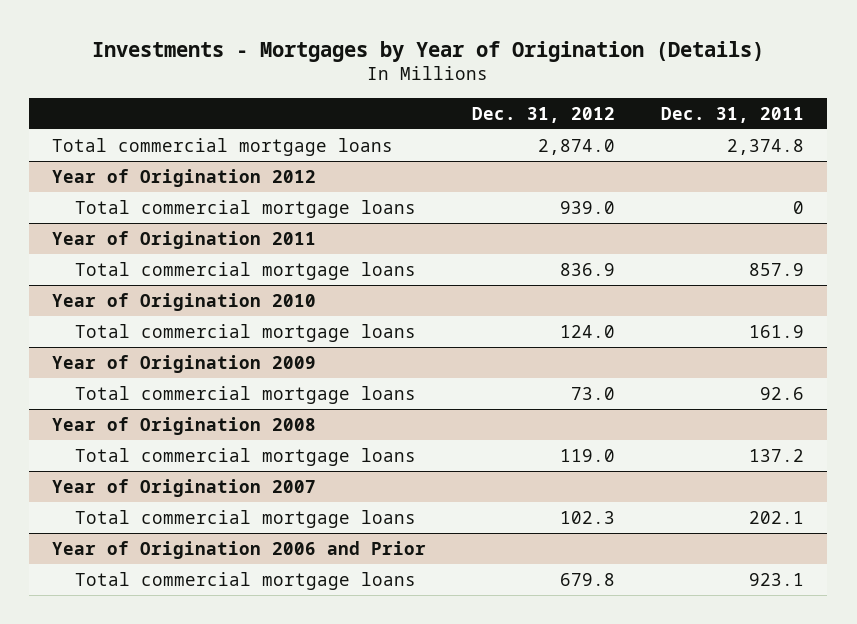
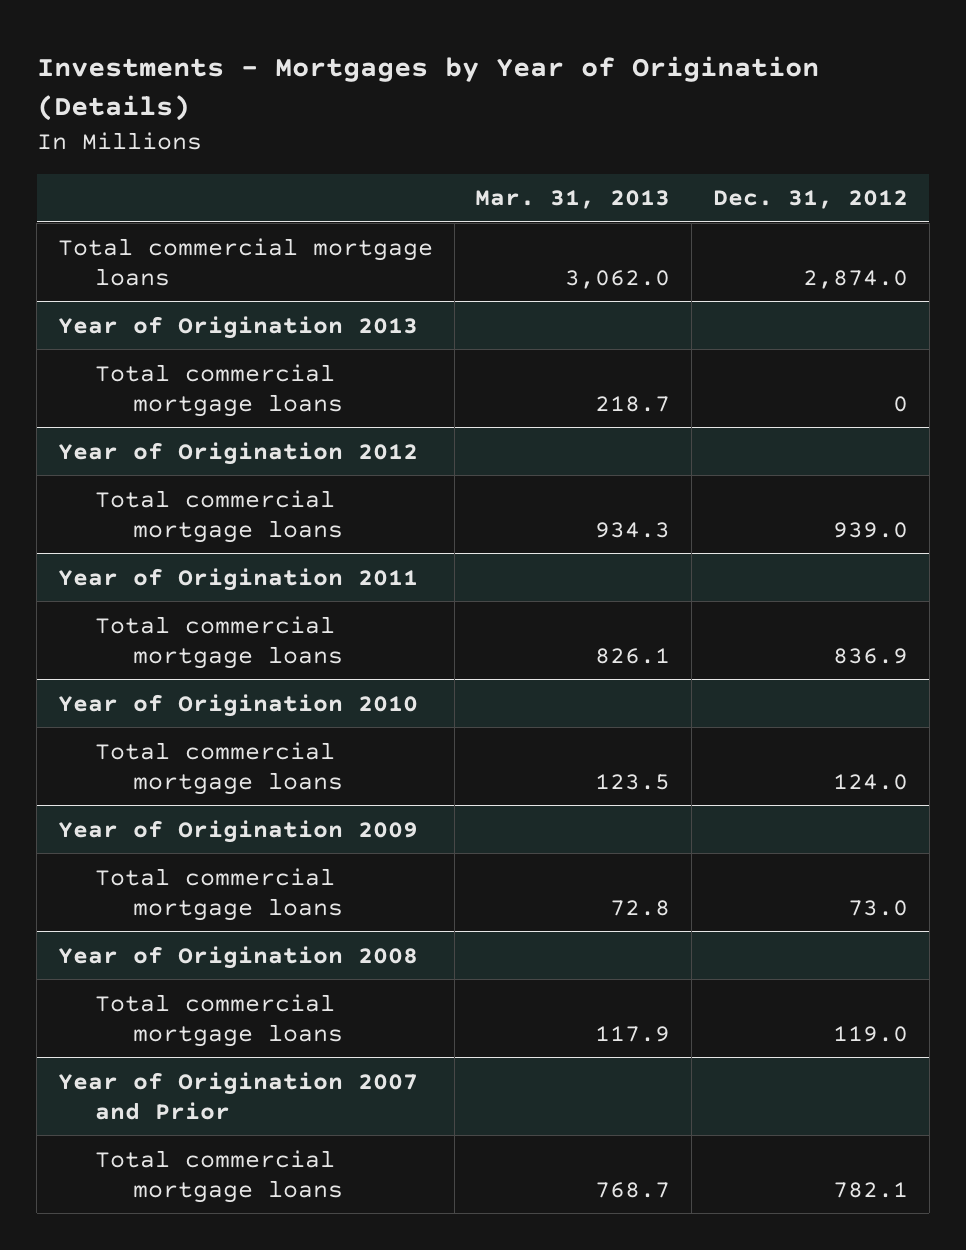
- | Dec. 31, 2012 | Dec. 31, 2011
+ | Mar. 31, 2013 | Dec. 31, 2012
+ Year of Origination 2013
+ Total commercial mortgage loans | 218.7 | 0
- Year of Origination 2007
- Total commercial mortgage loans | 102.3 | 202.1
- Year of Origination 2006 and Prior
- Total commercial mortgage loans | 679.8 | 923.1
+ Year of Origination 2007 and Prior
+ Total commercial mortgage loans | 768.7 | 782.1

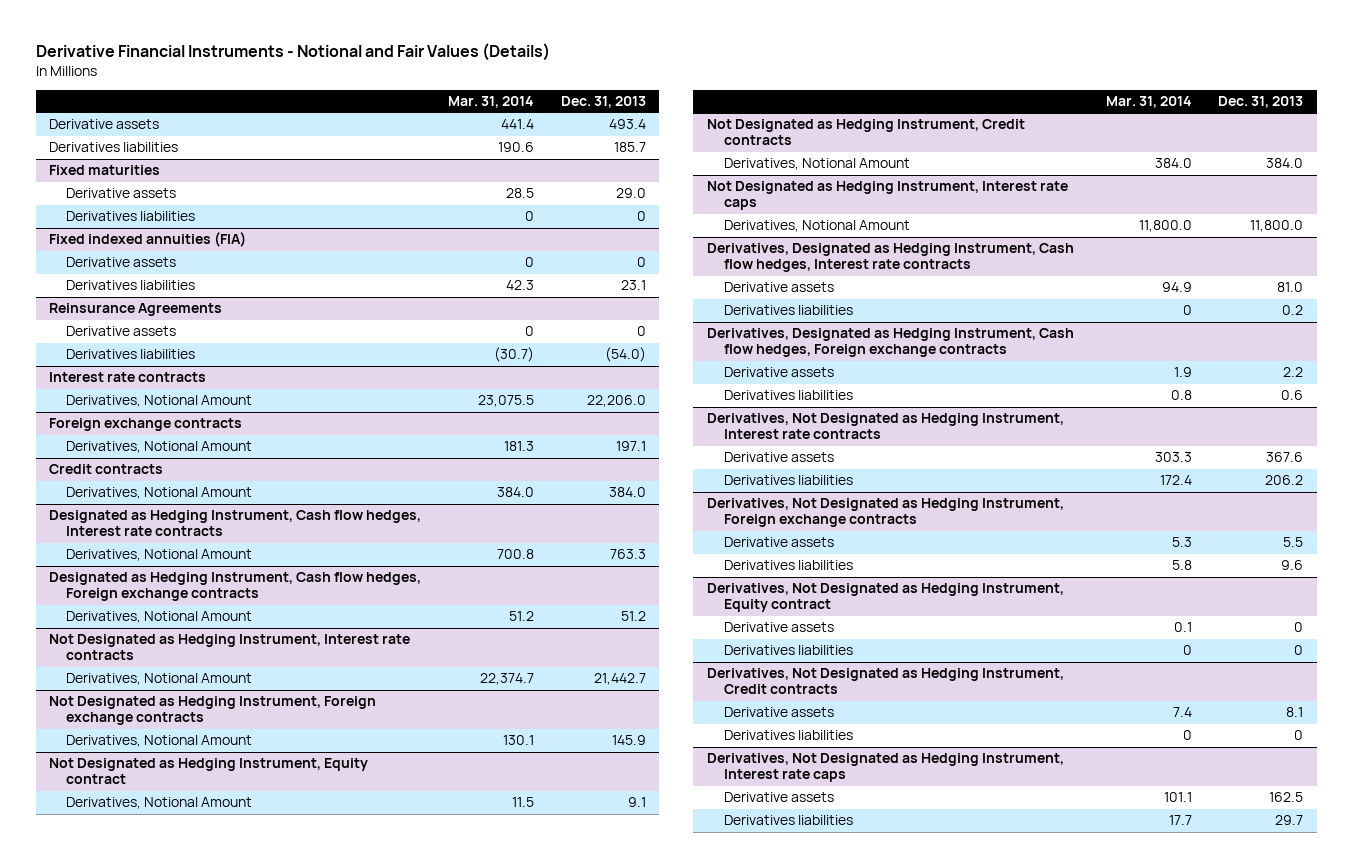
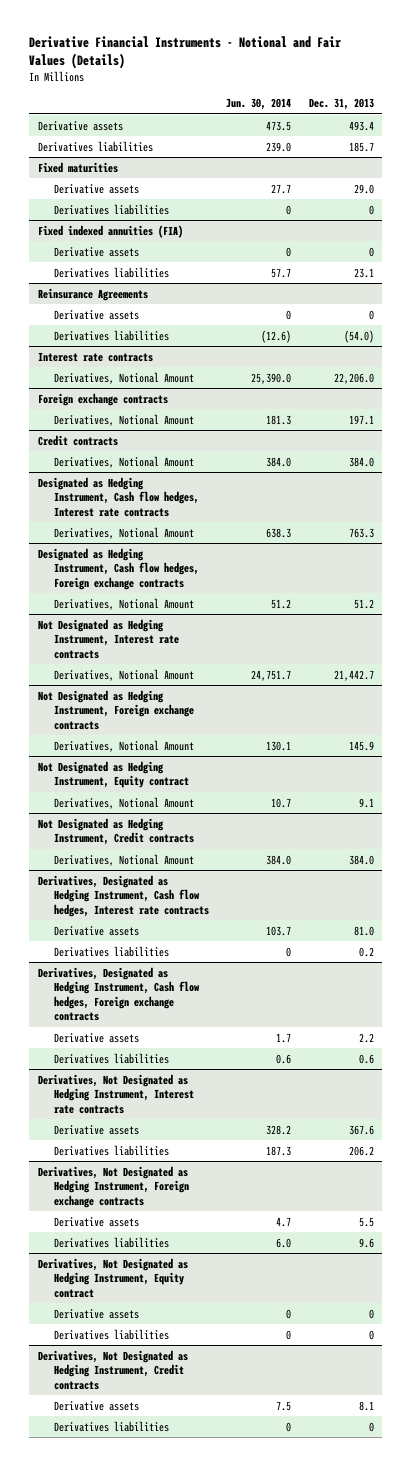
- | Mar. 31, 2014 | Dec. 31, 2013
+ | Jun. 30, 2014 | Dec. 31, 2013
- Not Designated as Hedging Instrument, Interest rate caps
- Derivatives, Notional Amount | 11,800.0 | 11,800.0
- Derivatives, Not Designated as Hedging Instrument, Interest rate caps
- Derivative assets | 101.1 | 162.5
- Derivatives liabilities | 17.7 | 29.7

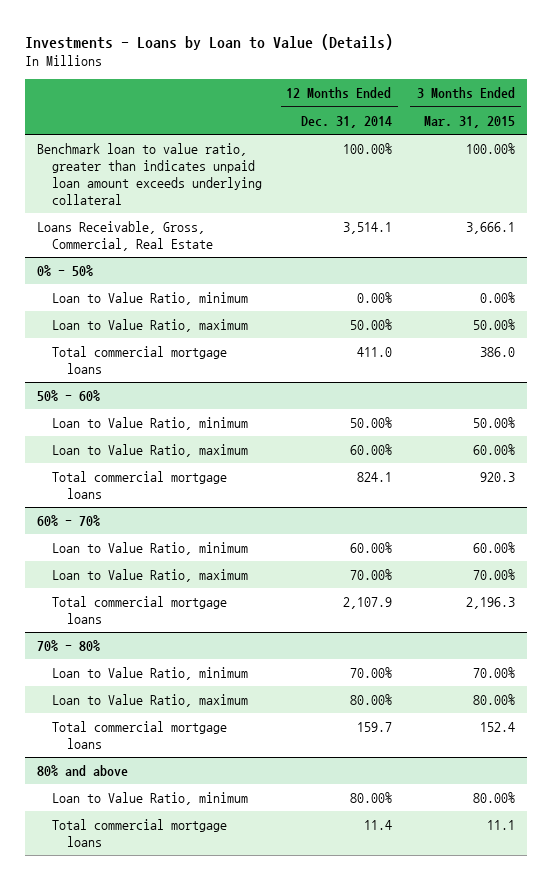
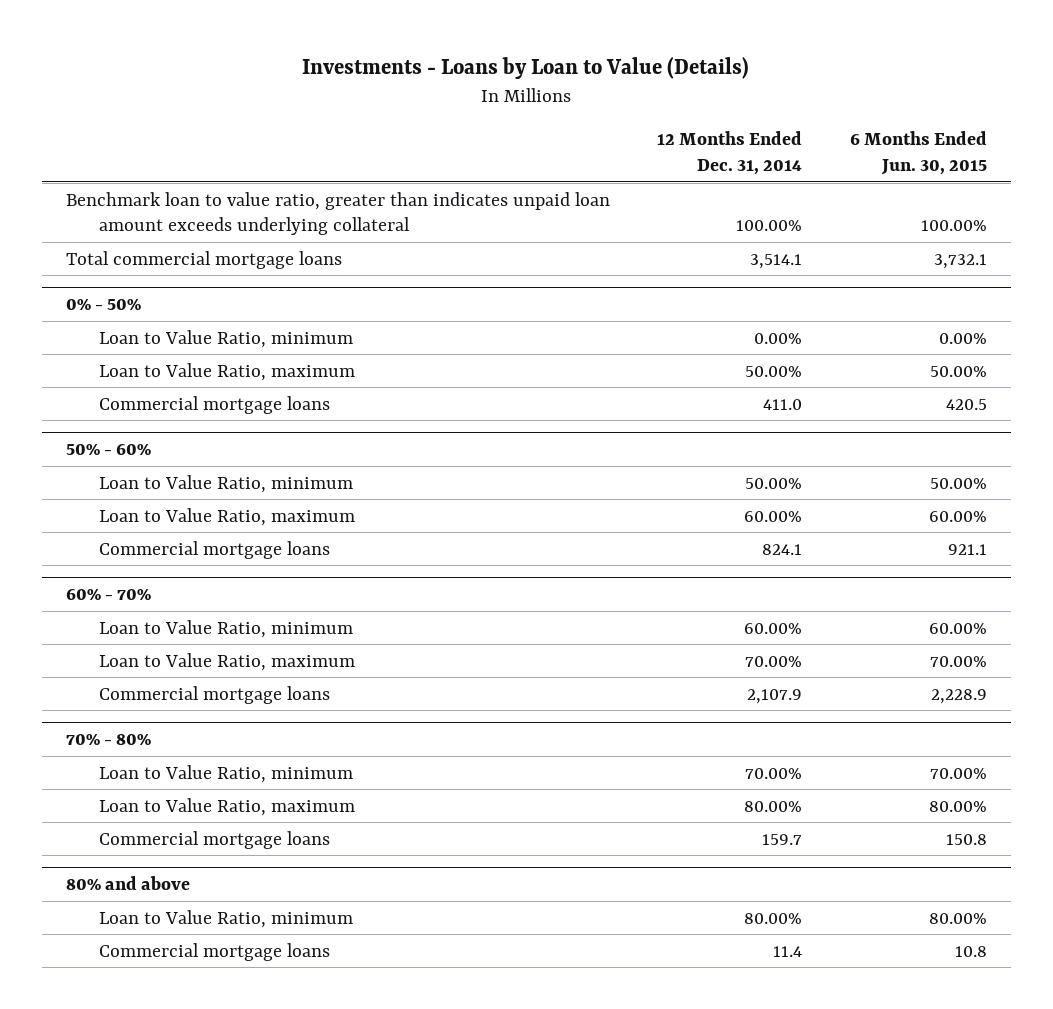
- | 12 Months Ended Dec. 31, 2014 | 3 Months Ended Mar. 31, 2015
+ | 12 Months Ended Dec. 31, 2014 | 6 Months Ended Jun. 30, 2015
- Loans Receivable, Gross, Commercial, Real Estate | 3,514.1 | 3,666.1
+ Total commercial mortgage loans | 3,514.1 | 3,732.1
@ 0% - 50%
- Total commercial mortgage loans | 411.0 | 386.0
+ Commercial mortgage loans | 411.0 | 420.5
@ 50% - 60%
- Total commercial mortgage loans | 824.1 | 920.3
+ Commercial mortgage loans | 824.1 | 921.1
@ 60% - 70%
- Total commercial mortgage loans | 2,107.9 | 2,196.3
+ Commercial mortgage loans | 2,107.9 | 2,228.9
@ 70% - 80%
- Total commercial mortgage loans | 159.7 | 152.4
+ Commercial mortgage loans | 159.7 | 150.8
@ 80% and above
- Total commercial mortgage loans | 11.4 | 11.1
+ Commercial mortgage loans | 11.4 | 10.8

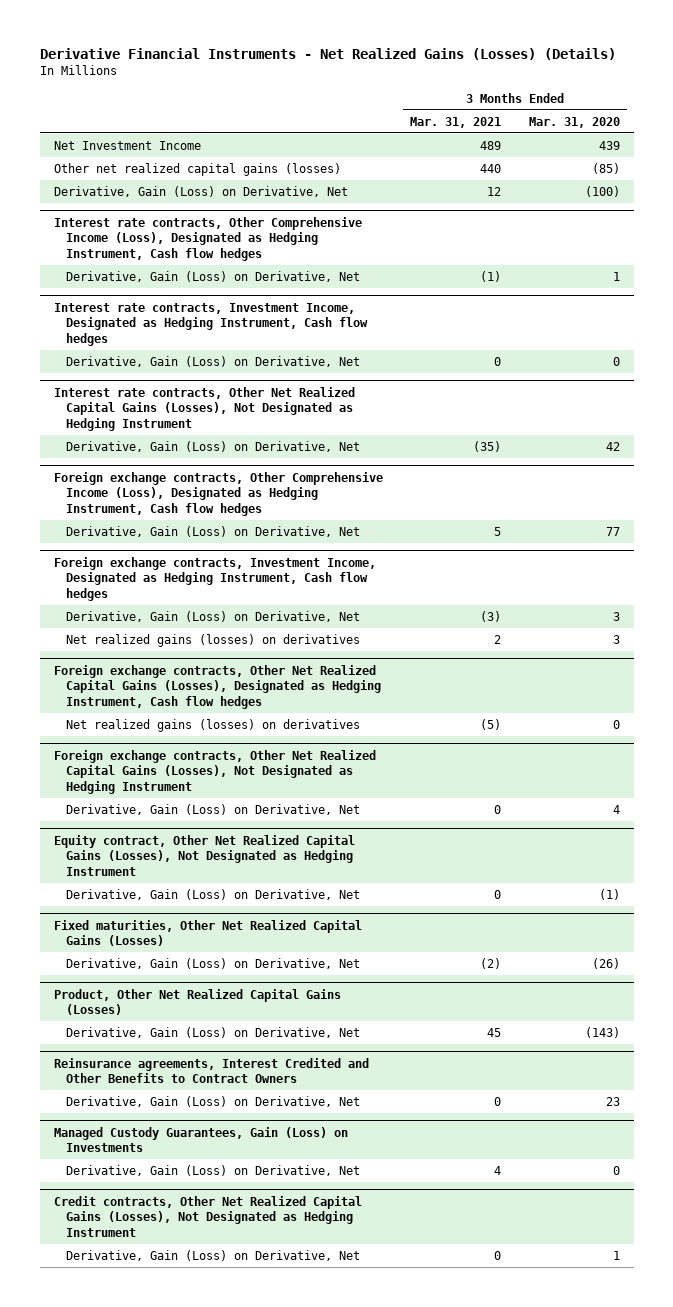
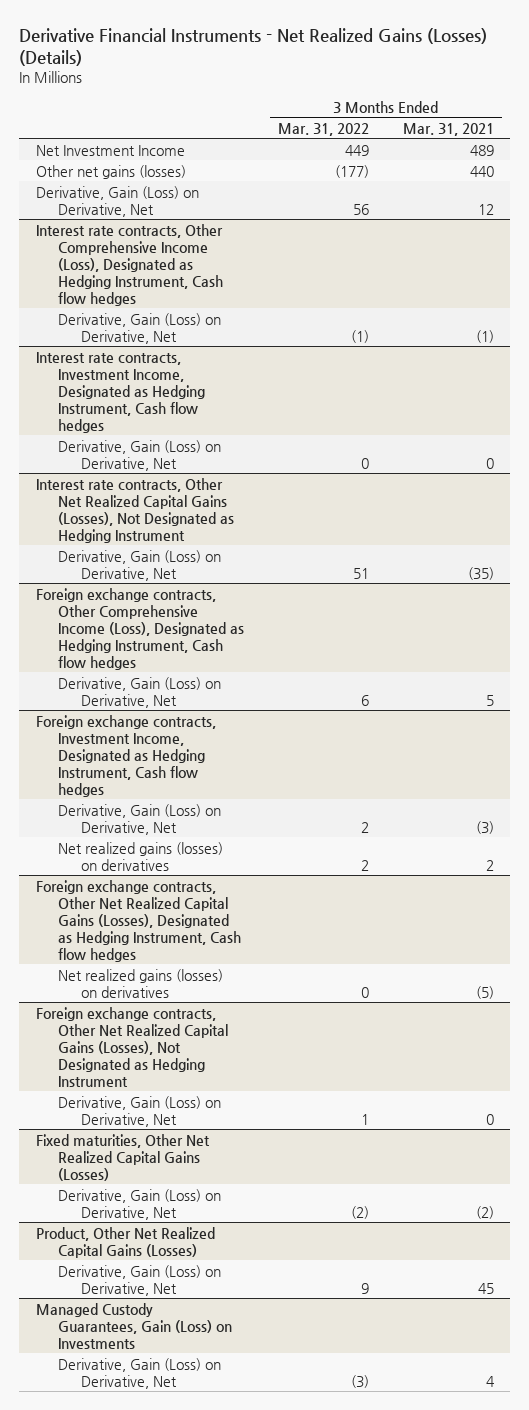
- | 3 Months Ended Mar. 31, 2021 | 3 Months Ended Mar. 31, 2020
+ | 3 Months Ended Mar. 31, 2022 | 3 Months Ended Mar. 31, 2021
- Other net realized capital gains (losses) | 440 | (85)
+ Other net gains (losses) | (177) | 440
- Equity contract, Other Net Realized Capital Gains (Losses), Not Designated as Hedging Instrument
- Derivative, Gain (Loss) on Derivative, Net | 0 | (1)
- Reinsurance agreements, Interest Credited and Other Benefits to Contract Owners
- Derivative, Gain (Loss) on Derivative, Net | 0 | 23
- Credit contracts, Other Net Realized Capital Gains (Losses), Not Designated as Hedging Instrument
- Derivative, Gain (Loss) on Derivative, Net | 0 | 1

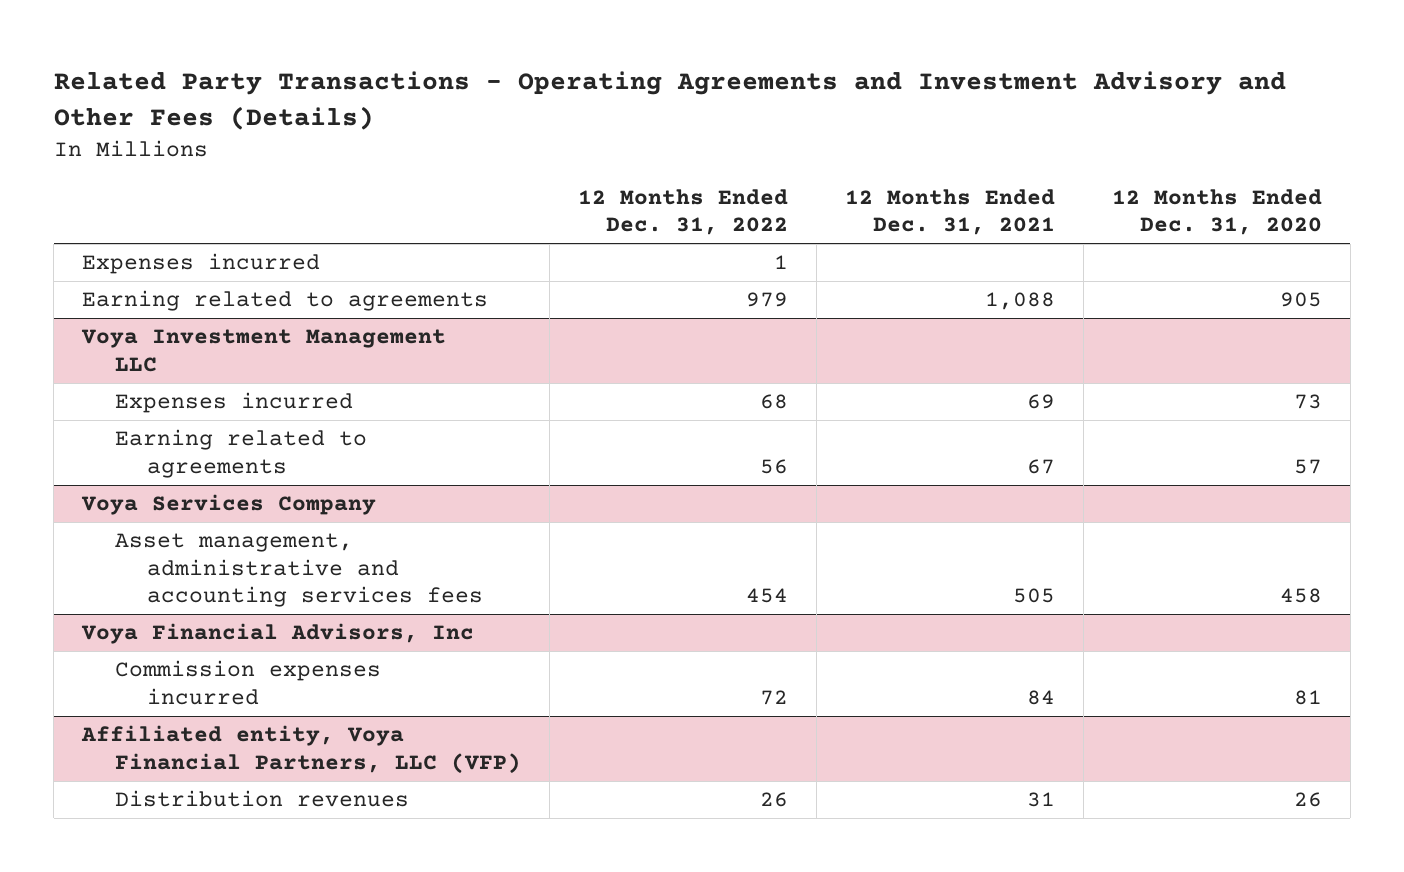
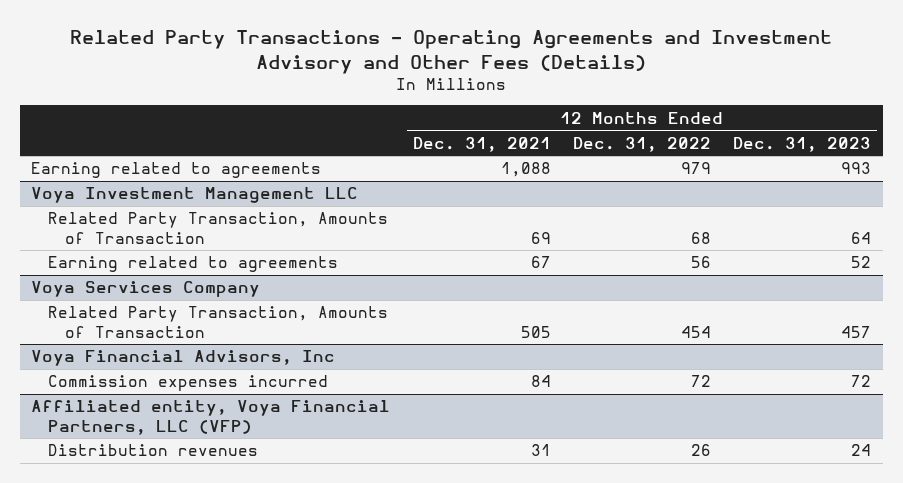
- | 12 Months Ended Dec. 31, 2022 | 12 Months Ended Dec. 31, 2021 | 12 Months Ended Dec. 31, 2020
+ | 12 Months Ended Dec. 31, 2021 | 12 Months Ended Dec. 31, 2022 | 12 Months Ended Dec. 31, 2023
- Expenses incurred | 1 | |
@ Voya Investment Management LLC
- Expenses incurred | 68 | 69 | 73
+ Related Party Transaction, Amounts of Transaction | 69 | 68 | 64
@ Voya Services Company
- Asset management, administrative and accounting services fees | 454 | 505 | 458
+ Related Party Transaction, Amounts of Transaction | 505 | 454 | 457

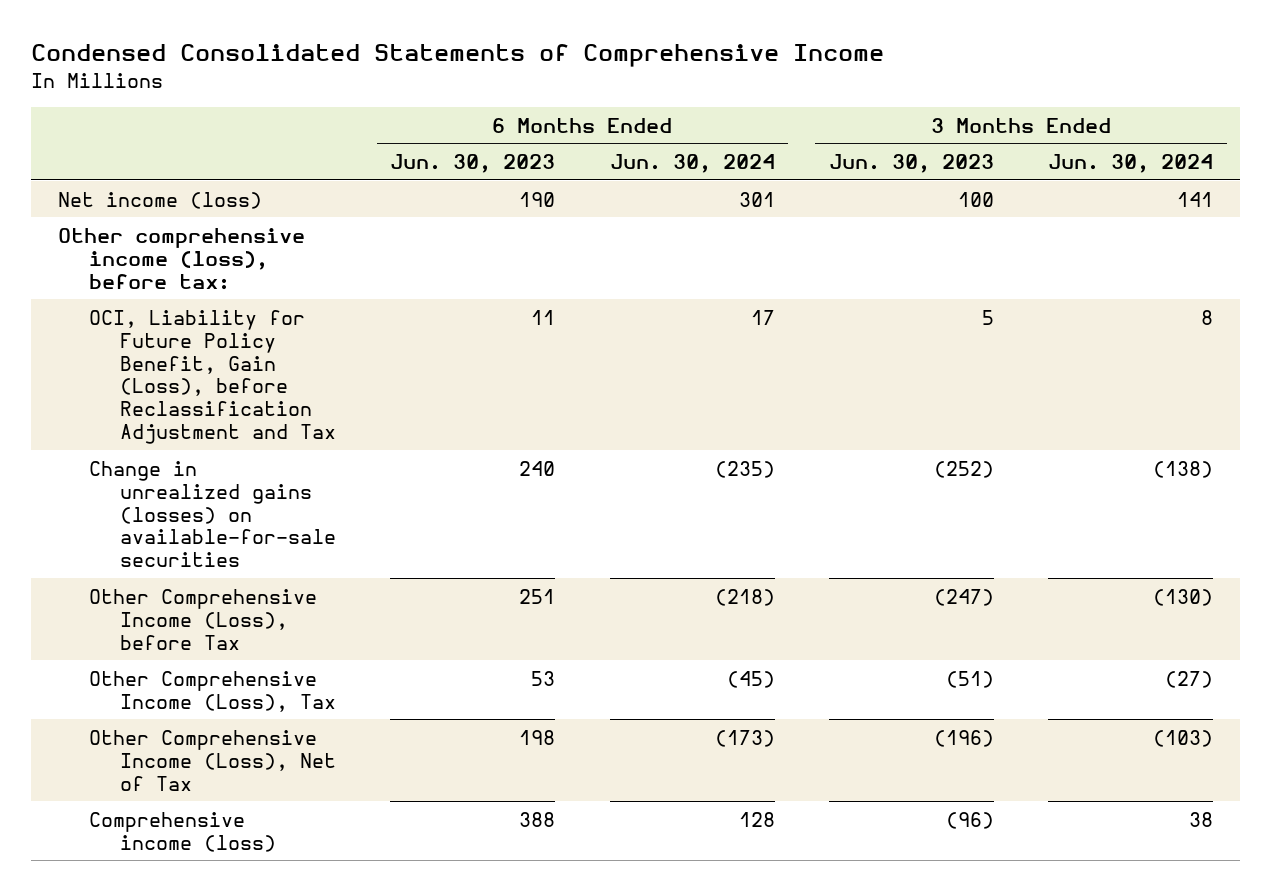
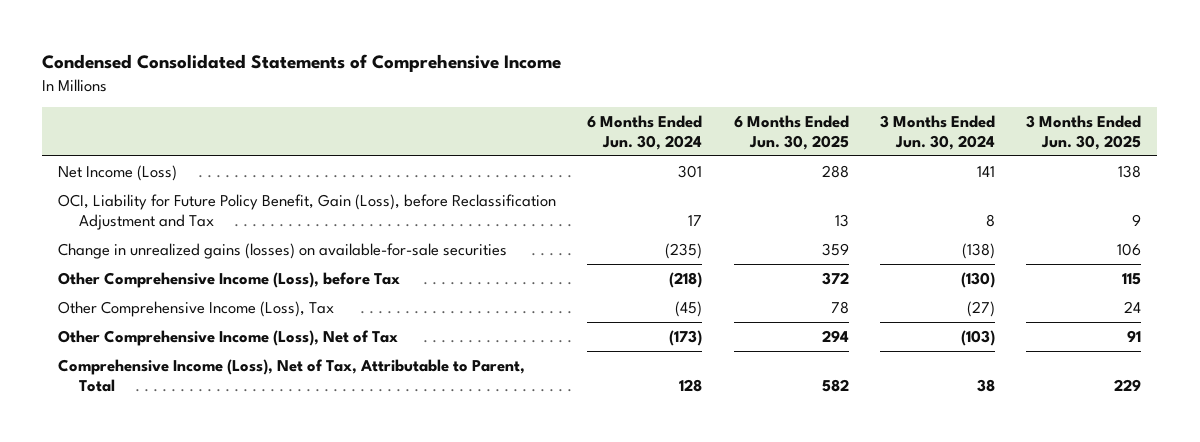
- | 6 Months Ended Jun. 30, 2023 | 6 Months Ended Jun. 30, 2024 | 3 Months Ended Jun. 30, 2023 | 3 Months Ended Jun. 30, 2024
+ | 6 Months Ended Jun. 30, 2024 | 6 Months Ended Jun. 30, 2025 | 3 Months Ended Jun. 30, 2024 | 3 Months Ended Jun. 30, 2025
- Net income (loss) | 190 | 301 | 100 | 141
- Other comprehensive income (loss), before tax:
+ Net Income (Loss) | 301 | 288 | 141 | 138
- Comprehensive income (loss) | 388 | 128 | (96) | 38
+ Comprehensive Income (Loss), Net of Tax, Attributable to Parent, Total | 128 | 582 | 38 | 229

